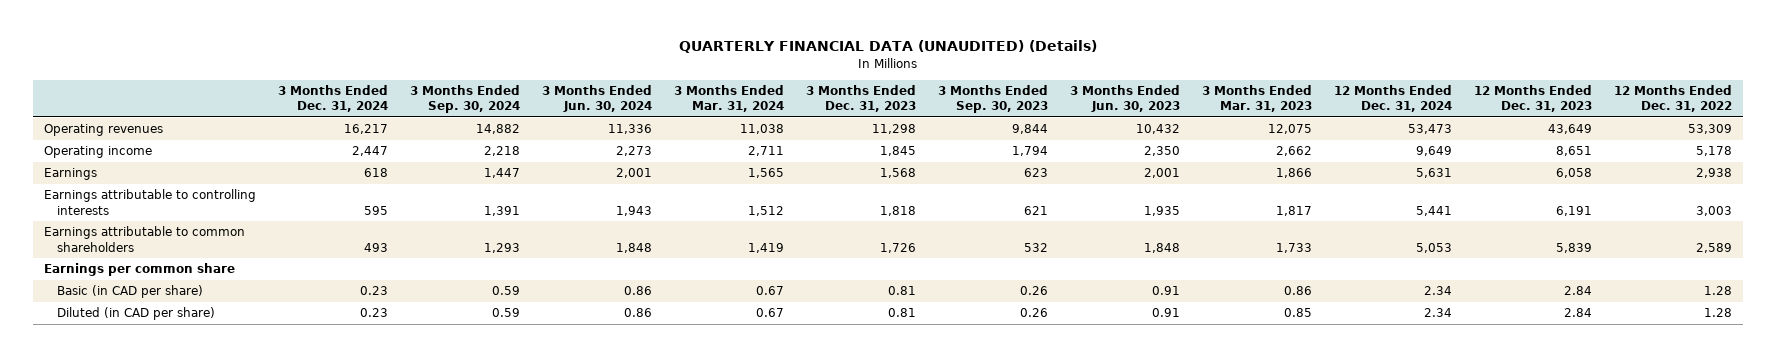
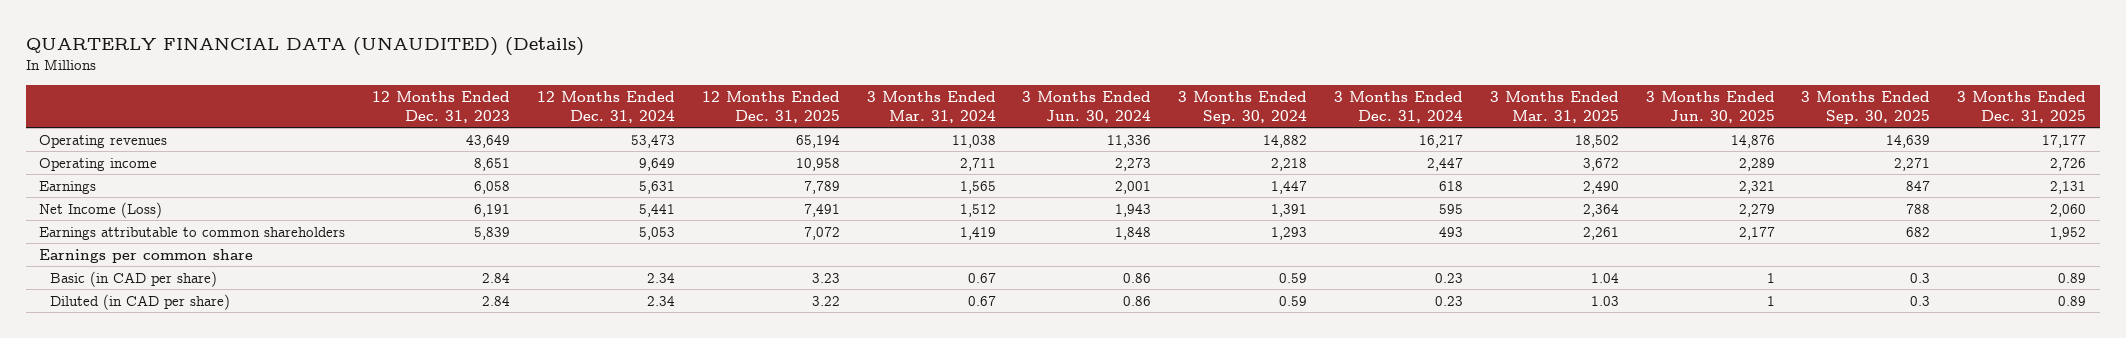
- | 3 Months Ended Dec. 31, 2024 | 3 Months Ended Sep. 30, 2024 | 3 Months Ended Jun. 30, 2024 | 3 Months Ended Mar. 31, 2024 | 3 Months Ended Dec. 31, 2023 | 3 Months Ended Sep. 30, 2023 | 3 Months Ended Jun. 30, 2023 | 3 Months Ended Mar. 31, 2023 | 12 Months Ended Dec. 31, 2024 | 12 Months Ended Dec. 31, 2023 | 12 Months Ended Dec. 31, 2022
+ | 12 Months Ended Dec. 31, 2023 | 12 Months Ended Dec. 31, 2024 | 12 Months Ended Dec. 31, 2025 | 3 Months Ended Mar. 31, 2024 | 3 Months Ended Jun. 30, 2024 | 3 Months Ended Sep. 30, 2024 | 3 Months Ended Dec. 31, 2024 | 3 Months Ended Mar. 31, 2025 | 3 Months Ended Jun. 30, 2025 | 3 Months Ended Sep. 30, 2025 | 3 Months Ended Dec. 31, 2025
- Earnings attributable to controlling interests | 595 | 1,391 | 1,943 | 1,512 | 1,818 | 621 | 1,935 | 1,817 | 5,441 | 6,191 | 3,003
+ Net Income (Loss) | 6,191 | 5,441 | 7,491 | 1,512 | 1,943 | 1,391 | 595 | 2,364 | 2,279 | 788 | 2,060

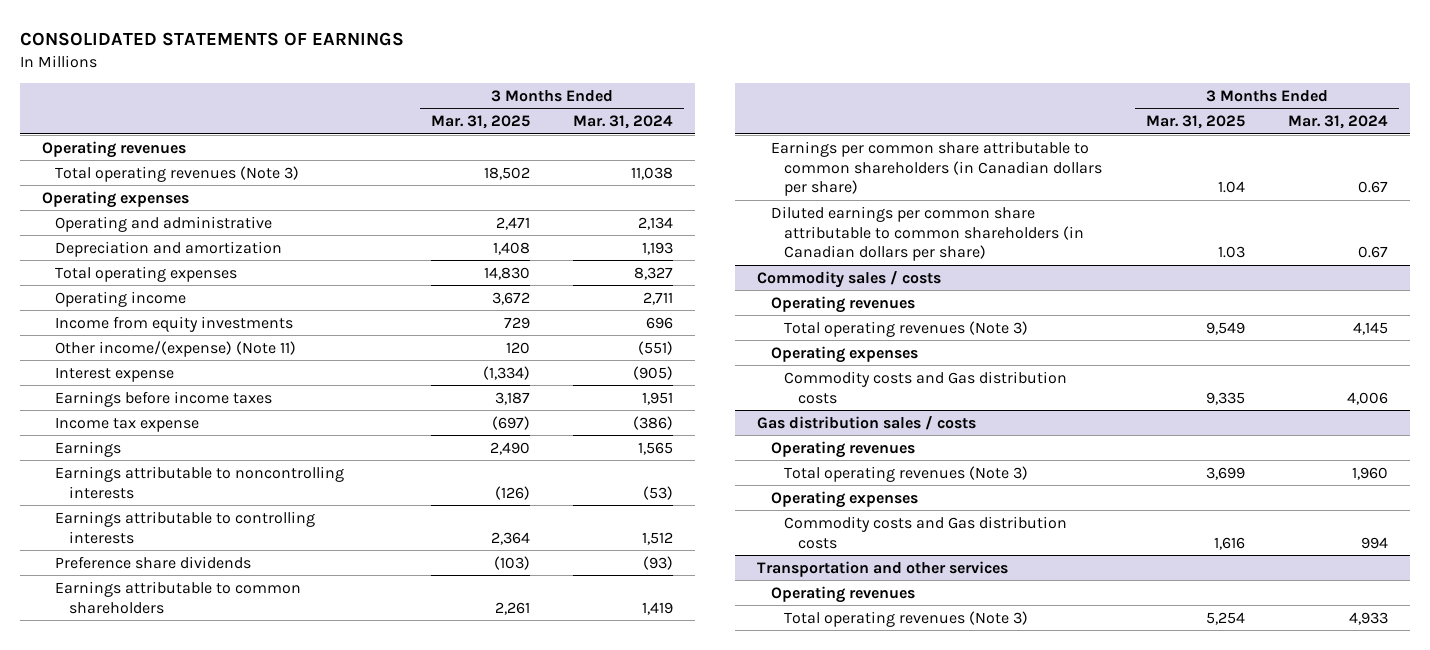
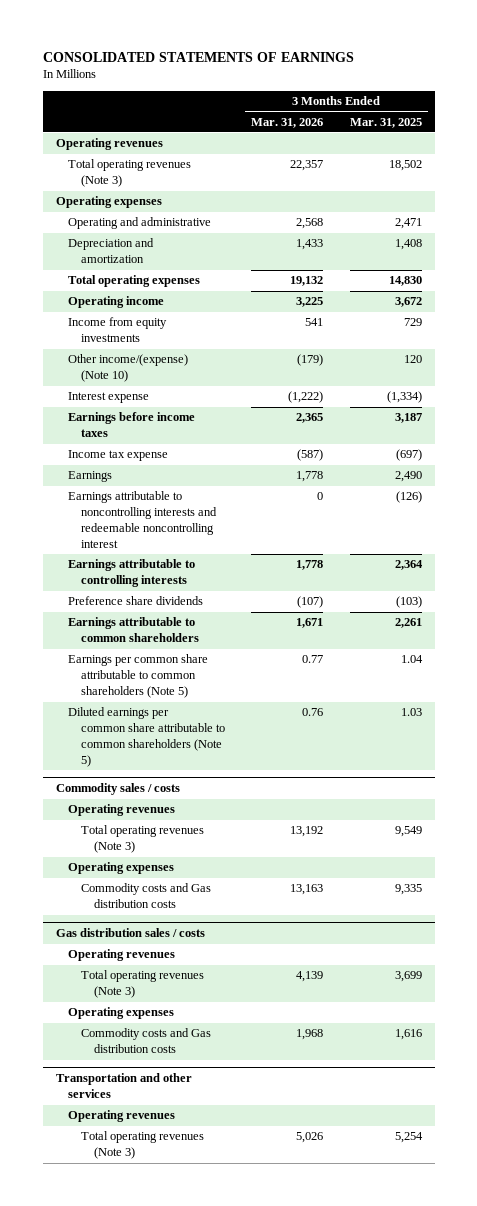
- | 3 Months Ended Mar. 31, 2025 | 3 Months Ended Mar. 31, 2024
+ | 3 Months Ended Mar. 31, 2026 | 3 Months Ended Mar. 31, 2025
- Other income/(expense) (Note 11) | 120 | (551)
+ Other income/(expense) (Note 10) | (179) | 120
- Earnings attributable to noncontrolling interests | (126) | (53)
+ Earnings attributable to noncontrolling interests and redeemable noncontrolling interest | 0 | (126)
- Earnings per common share attributable to common shareholders (in Canadian dollars per share) | 1.04 | 0.67
- Diluted earnings per common share attributable to common shareholders (in Canadian dollars per share) | 1.03 | 0.67
+ Earnings per common share attributable to common shareholders (Note 5) | 0.77 | 1.04
+ Diluted earnings per common share attributable to common shareholders (Note 5) | 0.76 | 1.03

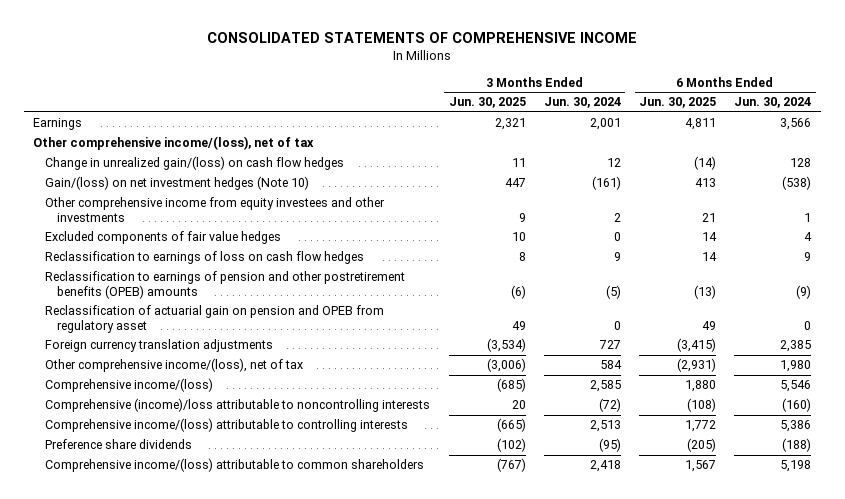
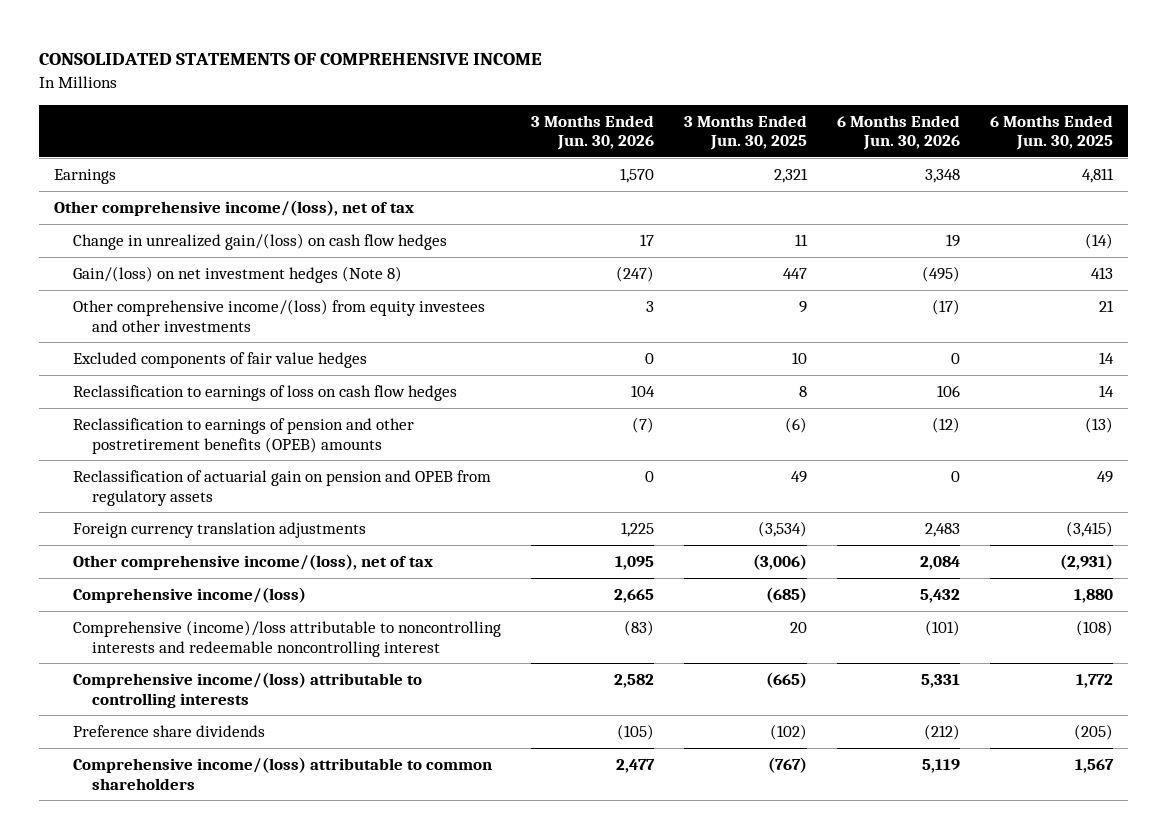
- | 3 Months Ended Jun. 30, 2025 | 3 Months Ended Jun. 30, 2024 | 6 Months Ended Jun. 30, 2025 | 6 Months Ended Jun. 30, 2024
+ | 3 Months Ended Jun. 30, 2026 | 3 Months Ended Jun. 30, 2025 | 6 Months Ended Jun. 30, 2026 | 6 Months Ended Jun. 30, 2025
- Gain/(loss) on net investment hedges (Note 10) | 447 | (161) | 413 | (538)
- Other comprehensive income from equity investees and other investments | 9 | 2 | 21 | 1
+ Gain/(loss) on net investment hedges (Note 8) | (247) | 447 | (495) | 413
+ Other comprehensive income/(loss) from equity investees and other investments | 3 | 9 | (17) | 21
- Reclassification of actuarial gain on pension and OPEB from regulatory asset | 49 | 0 | 49 | 0
+ Reclassification of actuarial gain on pension and OPEB from regulatory assets | 0 | 49 | 0 | 49
- Comprehensive (income)/loss attributable to noncontrolling interests | 20 | (72) | (108) | (160)
+ Comprehensive (income)/loss attributable to noncontrolling interests and redeemable noncontrolling interest | (83) | 20 | (101) | (108)

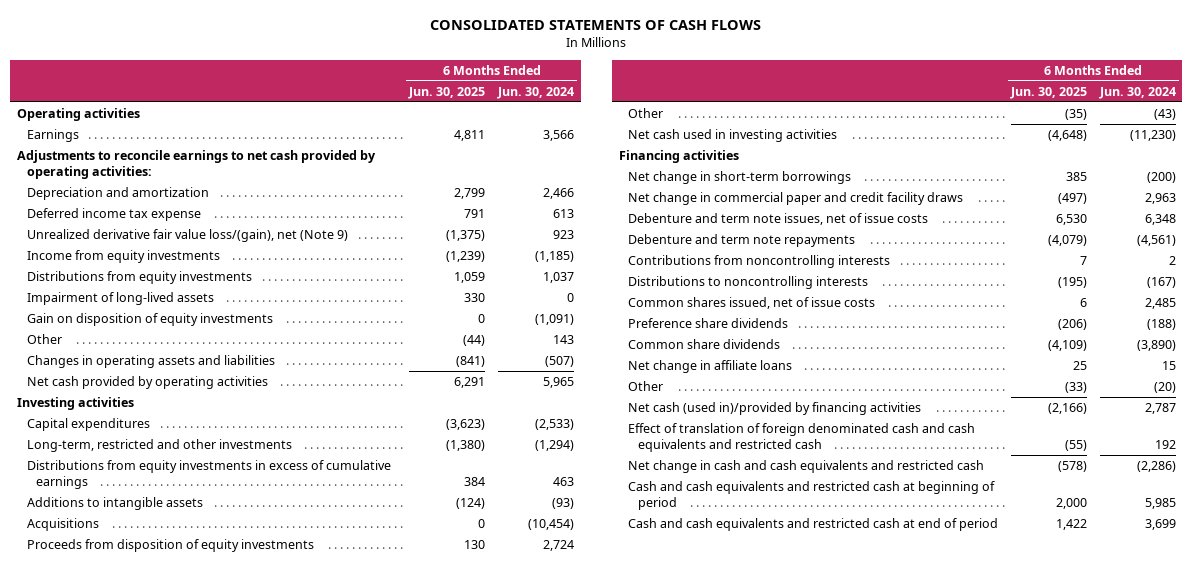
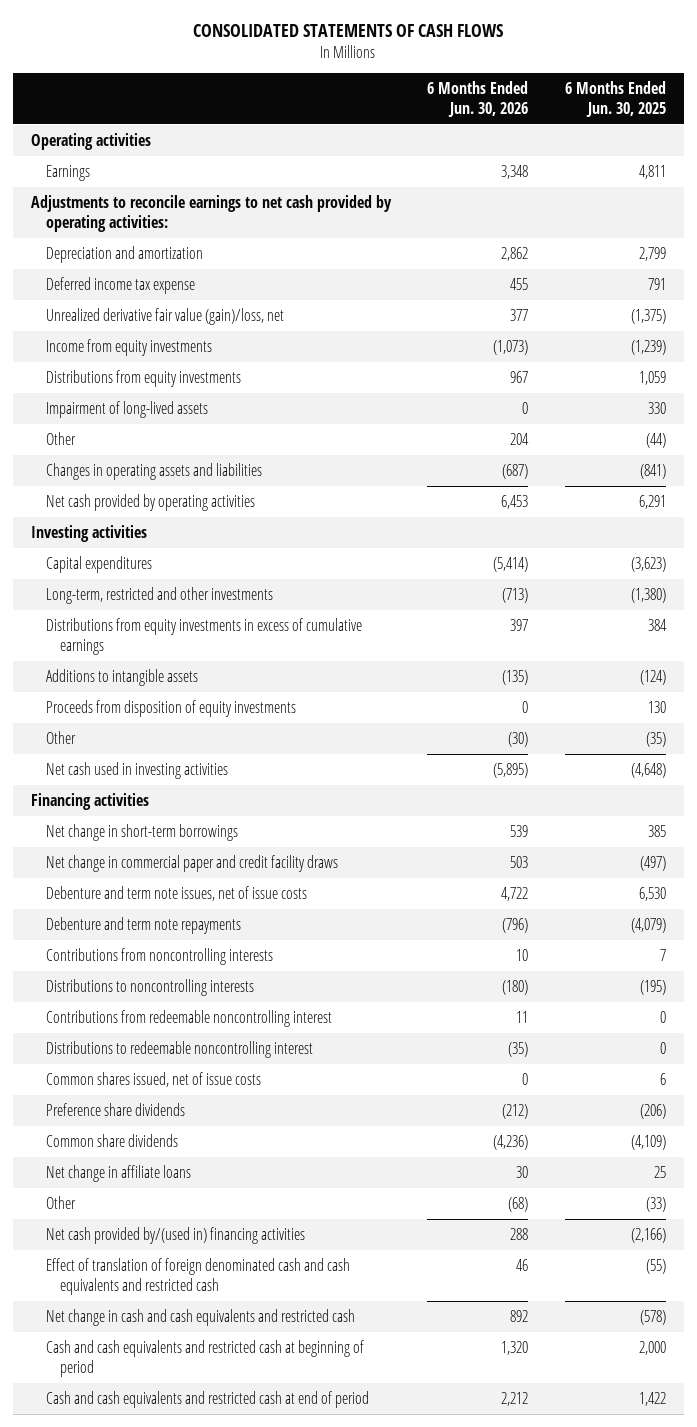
- | 6 Months Ended Jun. 30, 2025 | 6 Months Ended Jun. 30, 2024
+ | 6 Months Ended Jun. 30, 2026 | 6 Months Ended Jun. 30, 2025
- Unrealized derivative fair value loss/(gain), net (Note 9) | (1,375) | 923
+ Unrealized derivative fair value (gain)/loss, net | 377 | (1,375)
- Gain on disposition of equity investments | 0 | (1,091)
- Acquisitions | 0 | (10,454)
+ Contributions from redeemable noncontrolling interest | 11 | 0
+ Distributions to redeemable noncontrolling interest | (35) | 0
- Net cash (used in)/provided by financing activities | (2,166) | 2,787
+ Net cash provided by/(used in) financing activities | 288 | (2,166)

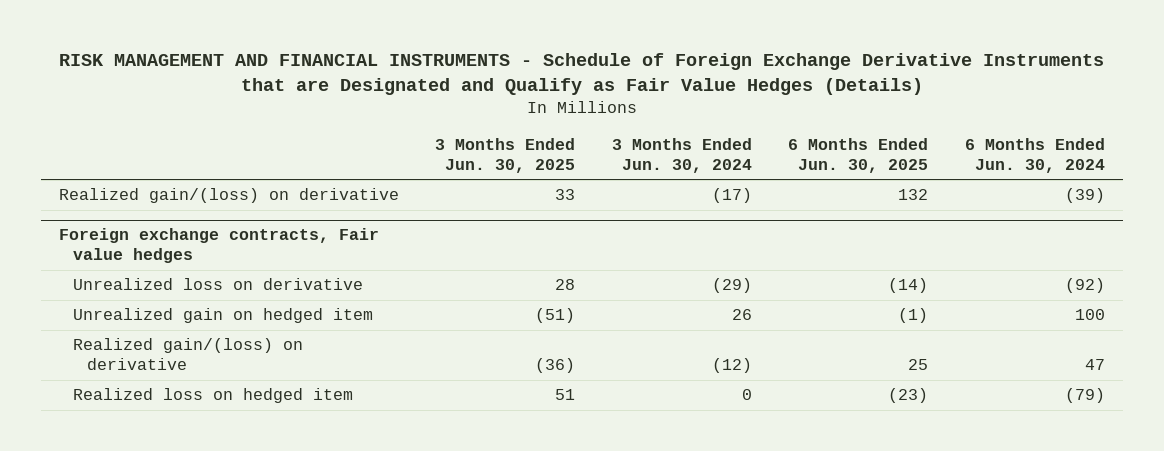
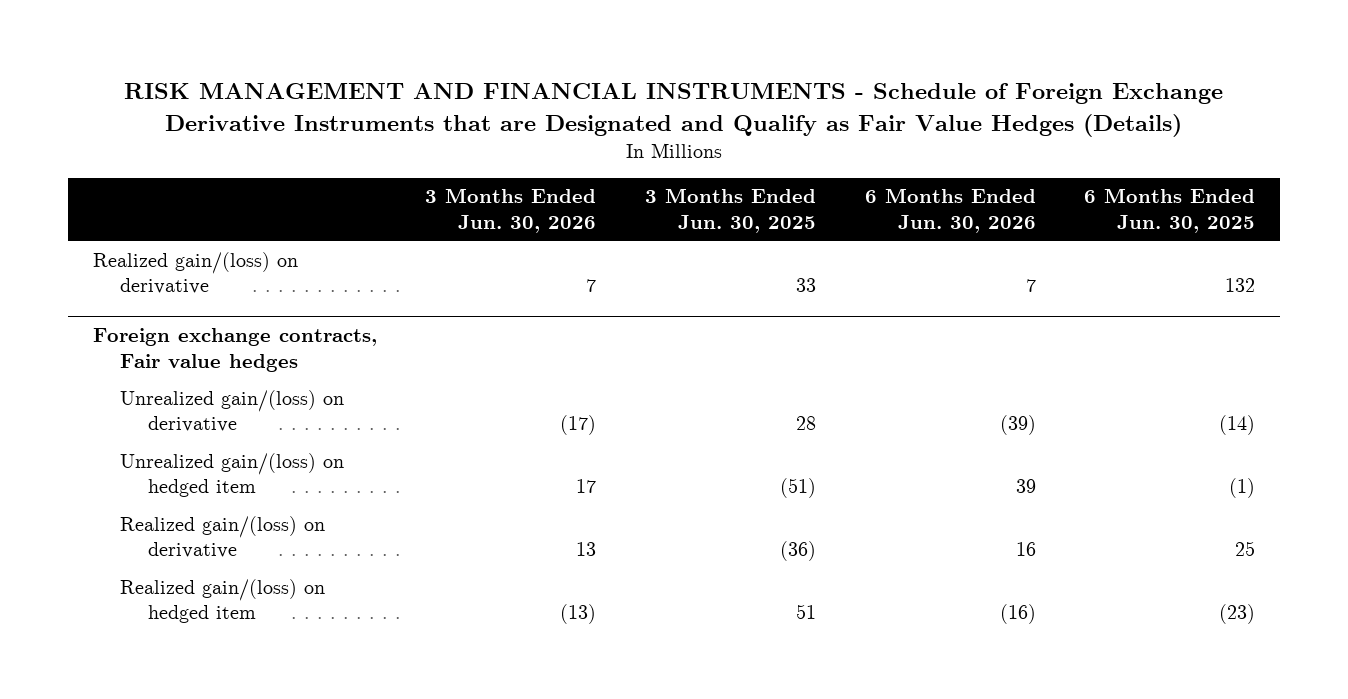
- | 3 Months Ended Jun. 30, 2025 | 3 Months Ended Jun. 30, 2024 | 6 Months Ended Jun. 30, 2025 | 6 Months Ended Jun. 30, 2024
+ | 3 Months Ended Jun. 30, 2026 | 3 Months Ended Jun. 30, 2025 | 6 Months Ended Jun. 30, 2026 | 6 Months Ended Jun. 30, 2025
@ Foreign exchange contracts, Fair value hedges
- Unrealized loss on derivative | 28 | (29) | (14) | (92)
- Unrealized gain on hedged item | (51) | 26 | (1) | 100
+ Unrealized gain/(loss) on derivative | (17) | 28 | (39) | (14)
+ Unrealized gain/(loss) on hedged item | 17 | (51) | 39 | (1)
- Realized loss on hedged item | 51 | 0 | (23) | (79)
+ Realized gain/(loss) on hedged item | (13) | 51 | (16) | (23)

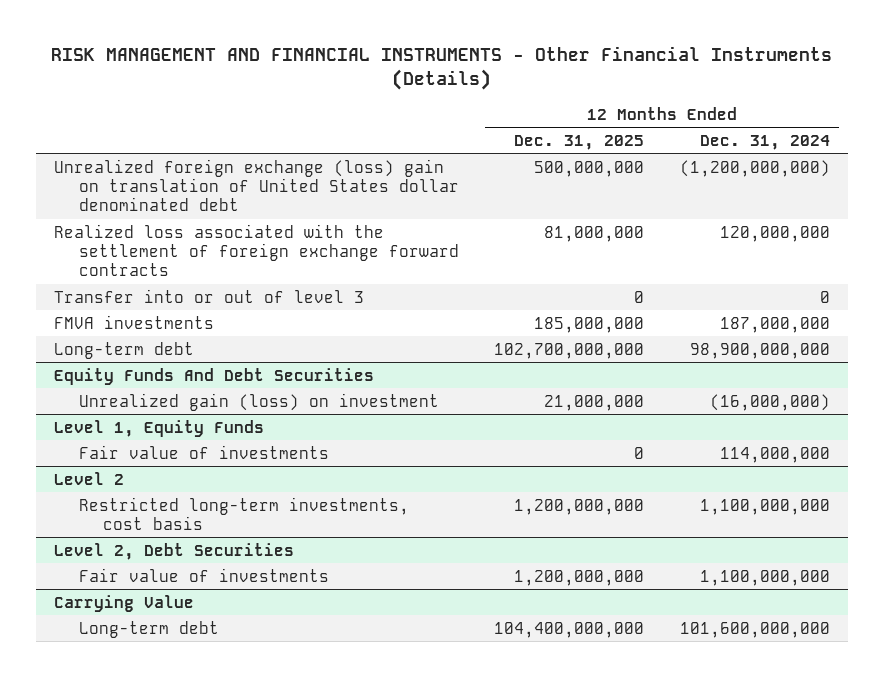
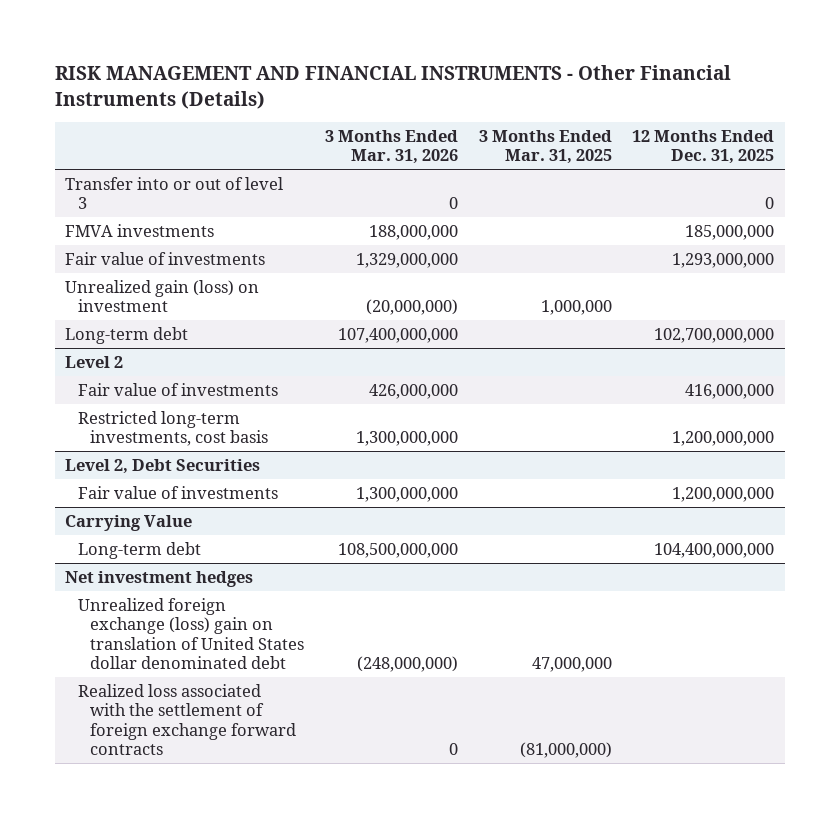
- | 12 Months Ended Dec. 31, 2025 | 12 Months Ended Dec. 31, 2024
+ | 3 Months Ended Mar. 31, 2026 | 3 Months Ended Mar. 31, 2025 | 12 Months Ended Dec. 31, 2025
- Unrealized foreign exchange (loss) gain on translation of United States dollar denominated debt | 500,000,000 | (1,200,000,000)
- Realized loss associated with the settlement of foreign exchange forward contracts | 81,000,000 | 120,000,000
+ Fair value of investments | 1,329,000,000 | | 1,293,000,000
+ Unrealized gain (loss) on investment | (20,000,000) | 1,000,000 |
- Equity Funds And Debt Securities
- Unrealized gain (loss) on investment | 21,000,000 | (16,000,000)
- Level 1, Equity Funds
- Fair value of investments | 0 | 114,000,000
@ Level 2
+ Fair value of investments | 426,000,000 | | 416,000,000
+ Net investment hedges
+ Unrealized foreign exchange (loss) gain on translation of United States dollar denominated debt | (248,000,000) | 47,000,000 |
+ Realized loss associated with the settlement of foreign exchange forward contracts | 0 | (81,000,000) |

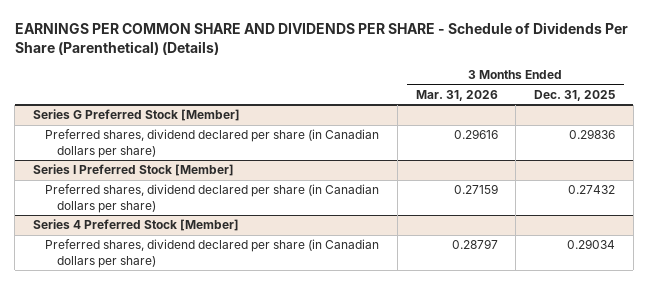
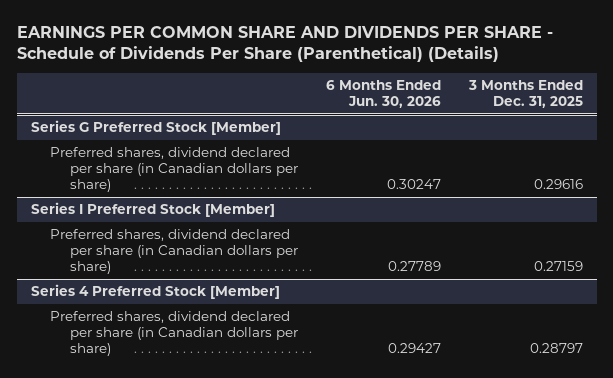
- | 3 Months Ended Mar. 31, 2026 | 3 Months Ended Dec. 31, 2025
+ | 6 Months Ended Jun. 30, 2026 | 3 Months Ended Dec. 31, 2025
@ Series G Preferred Stock [Member]
- Preferred shares, dividend declared per share (in Canadian dollars per share) | 0.29616 | 0.29836
+ Preferred shares, dividend declared per share (in Canadian dollars per share) | 0.30247 | 0.29616
@ Series I Preferred Stock [Member]
- Preferred shares, dividend declared per share (in Canadian dollars per share) | 0.27159 | 0.27432
+ Preferred shares, dividend declared per share (in Canadian dollars per share) | 0.27789 | 0.27159
@ Series 4 Preferred Stock [Member]
- Preferred shares, dividend declared per share (in Canadian dollars per share) | 0.28797 | 0.29034
+ Preferred shares, dividend declared per share (in Canadian dollars per share) | 0.29427 | 0.28797

